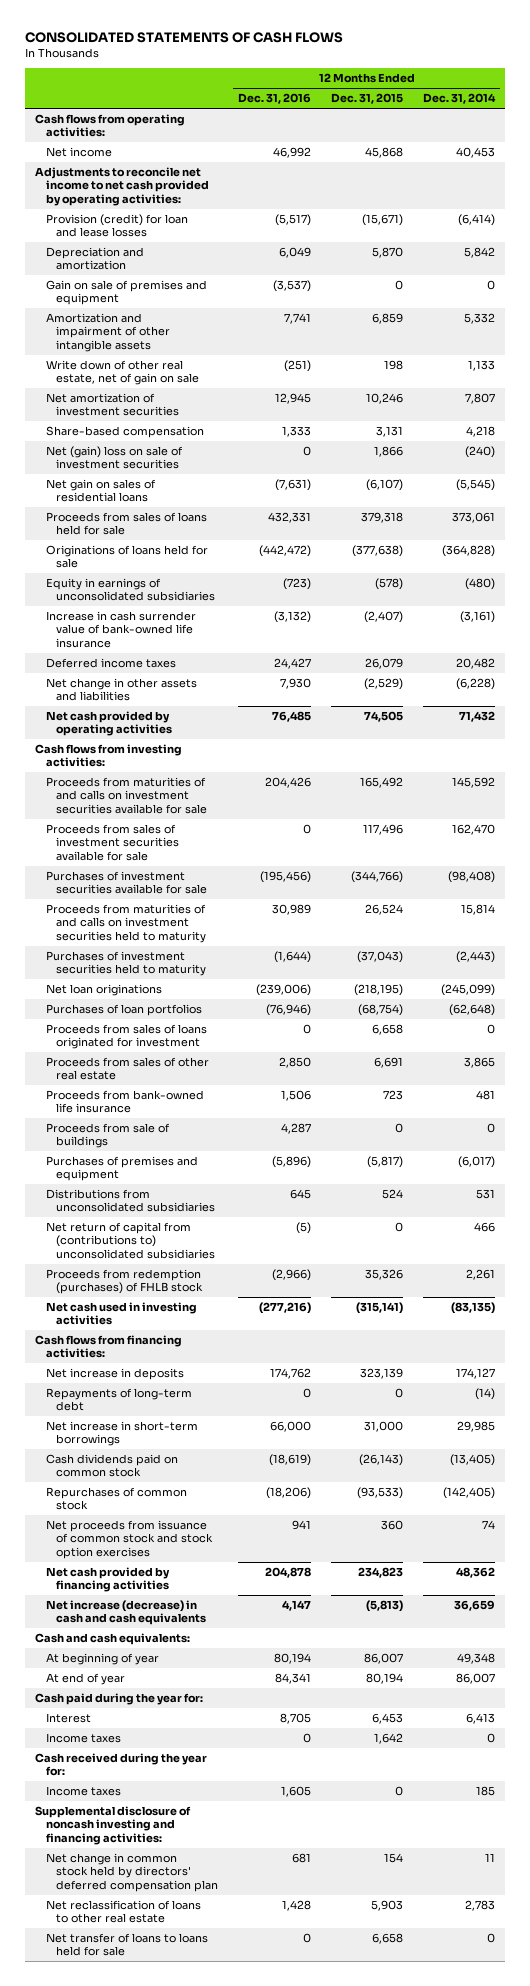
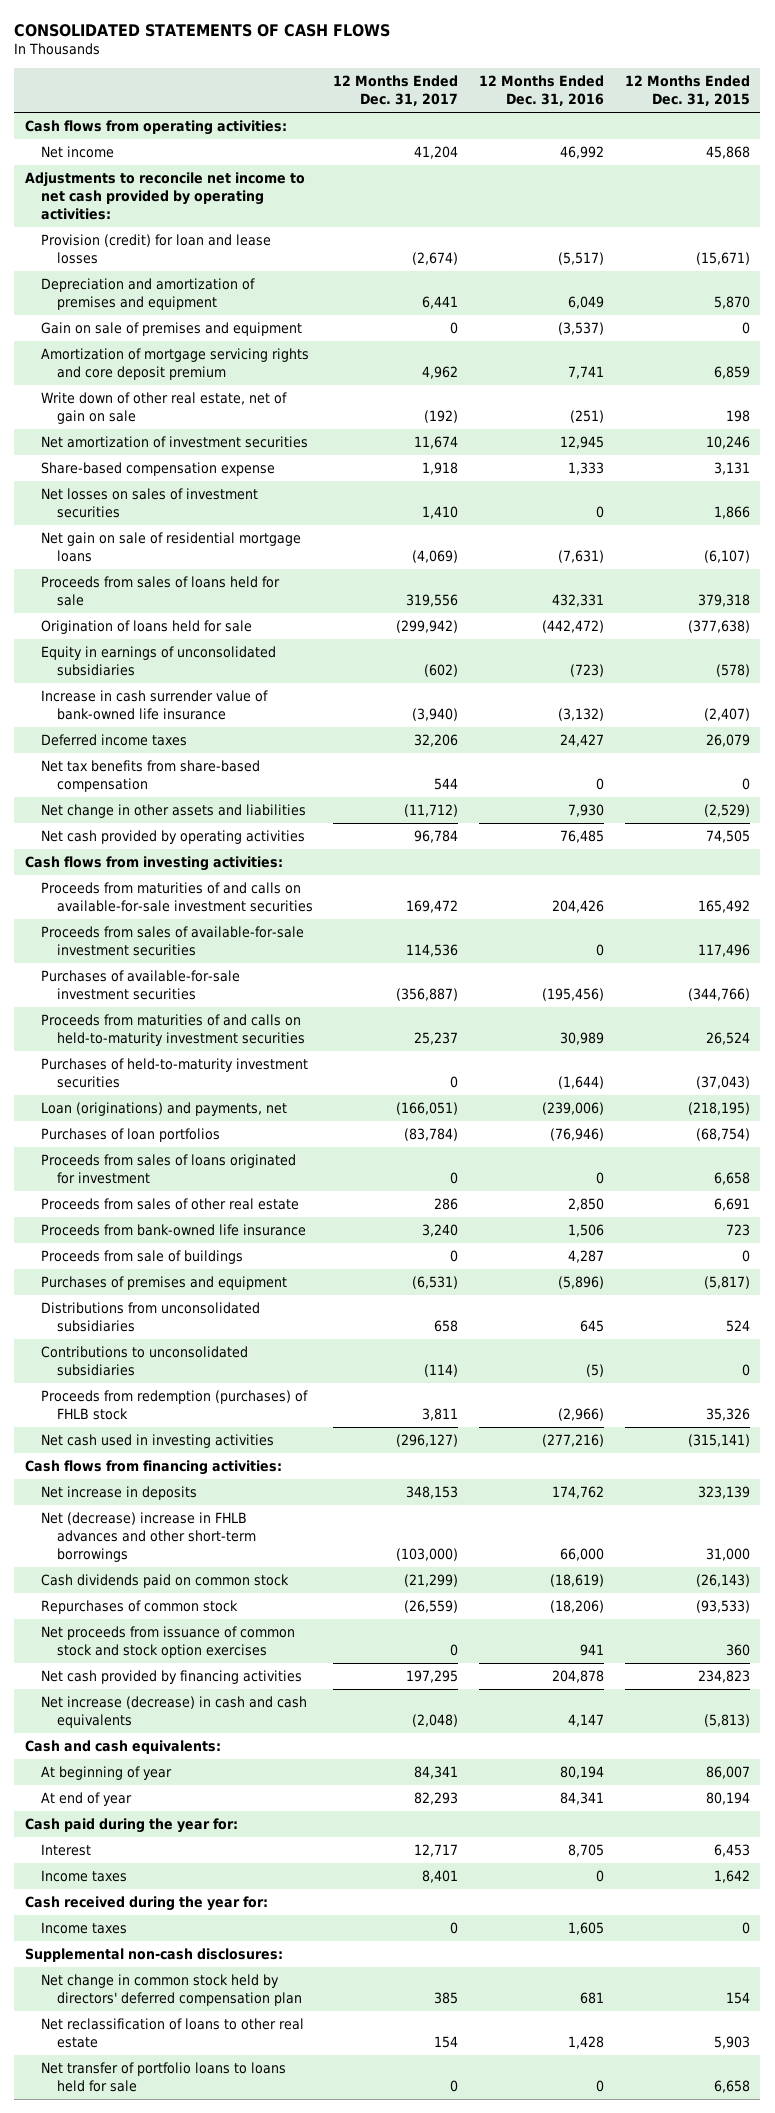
- | 12 Months Ended Dec. 31, 2016 | 12 Months Ended Dec. 31, 2015 | 12 Months Ended Dec. 31, 2014
+ | 12 Months Ended Dec. 31, 2017 | 12 Months Ended Dec. 31, 2016 | 12 Months Ended Dec. 31, 2015
- Depreciation and amortization | 6,049 | 5,870 | 5,842
+ Depreciation and amortization of premises and equipment | 6,441 | 6,049 | 5,870
- Amortization and impairment of other intangible assets | 7,741 | 6,859 | 5,332
+ Amortization of mortgage servicing rights and core deposit premium | 4,962 | 7,741 | 6,859
- Share-based compensation | 1,333 | 3,131 | 4,218
- Net (gain) loss on sale of investment securities | 0 | 1,866 | (240)
- Net gain on sales of residential loans | (7,631) | (6,107) | (5,545)
+ Share-based compensation expense | 1,918 | 1,333 | 3,131
+ Net losses on sales of investment securities | 1,410 | 0 | 1,866
+ Net gain on sale of residential mortgage loans | (4,069) | (7,631) | (6,107)
- Originations of loans held for sale | (442,472) | (377,638) | (364,828)
+ Origination of loans held for sale | (299,942) | (442,472) | (377,638)
+ Net tax benefits from share-based compensation | 544 | 0 | 0
- Proceeds from maturities of and calls on investment securities available for sale | 204,426 | 165,492 | 145,592
- Proceeds from sales of investment securities available for sale | 0 | 117,496 | 162,470
- Purchases of investment securities available for sale | (195,456) | (344,766) | (98,408)
- Proceeds from maturities of and calls on investment securities held to maturity | 30,989 | 26,524 | 15,814
- Purchases of investment securities held to maturity | (1,644) | (37,043) | (2,443)
- Net loan originations | (239,006) | (218,195) | (245,099)
+ Proceeds from maturities of and calls on available-for-sale investment securities | 169,472 | 204,426 | 165,492
+ Proceeds from sales of available-for-sale investment securities | 114,536 | 0 | 117,496
+ Purchases of available-for-sale investment securities | (356,887) | (195,456) | (344,766)
+ Proceeds from maturities of and calls on held-to-maturity investment securities | 25,237 | 30,989 | 26,524
+ Purchases of held-to-maturity investment securities | 0 | (1,644) | (37,043)
+ Loan (originations) and payments, net | (166,051) | (239,006) | (218,195)
- Net return of capital from (contributions to) unconsolidated subsidiaries | (5) | 0 | 466
+ Contributions to unconsolidated subsidiaries | (114) | (5) | 0
- Repayments of long-term debt | 0 | 0 | (14)
- Net increase in short-term borrowings | 66,000 | 31,000 | 29,985
+ Net (decrease) increase in FHLB advances and other short-term borrowings | (103,000) | 66,000 | 31,000
- Supplemental disclosure of noncash investing and financing activities:
+ Supplemental non-cash disclosures:
- Net transfer of loans to loans held for sale | 0 | 6,658 | 0
+ Net transfer of portfolio loans to loans held for sale | 0 | 0 | 6,658

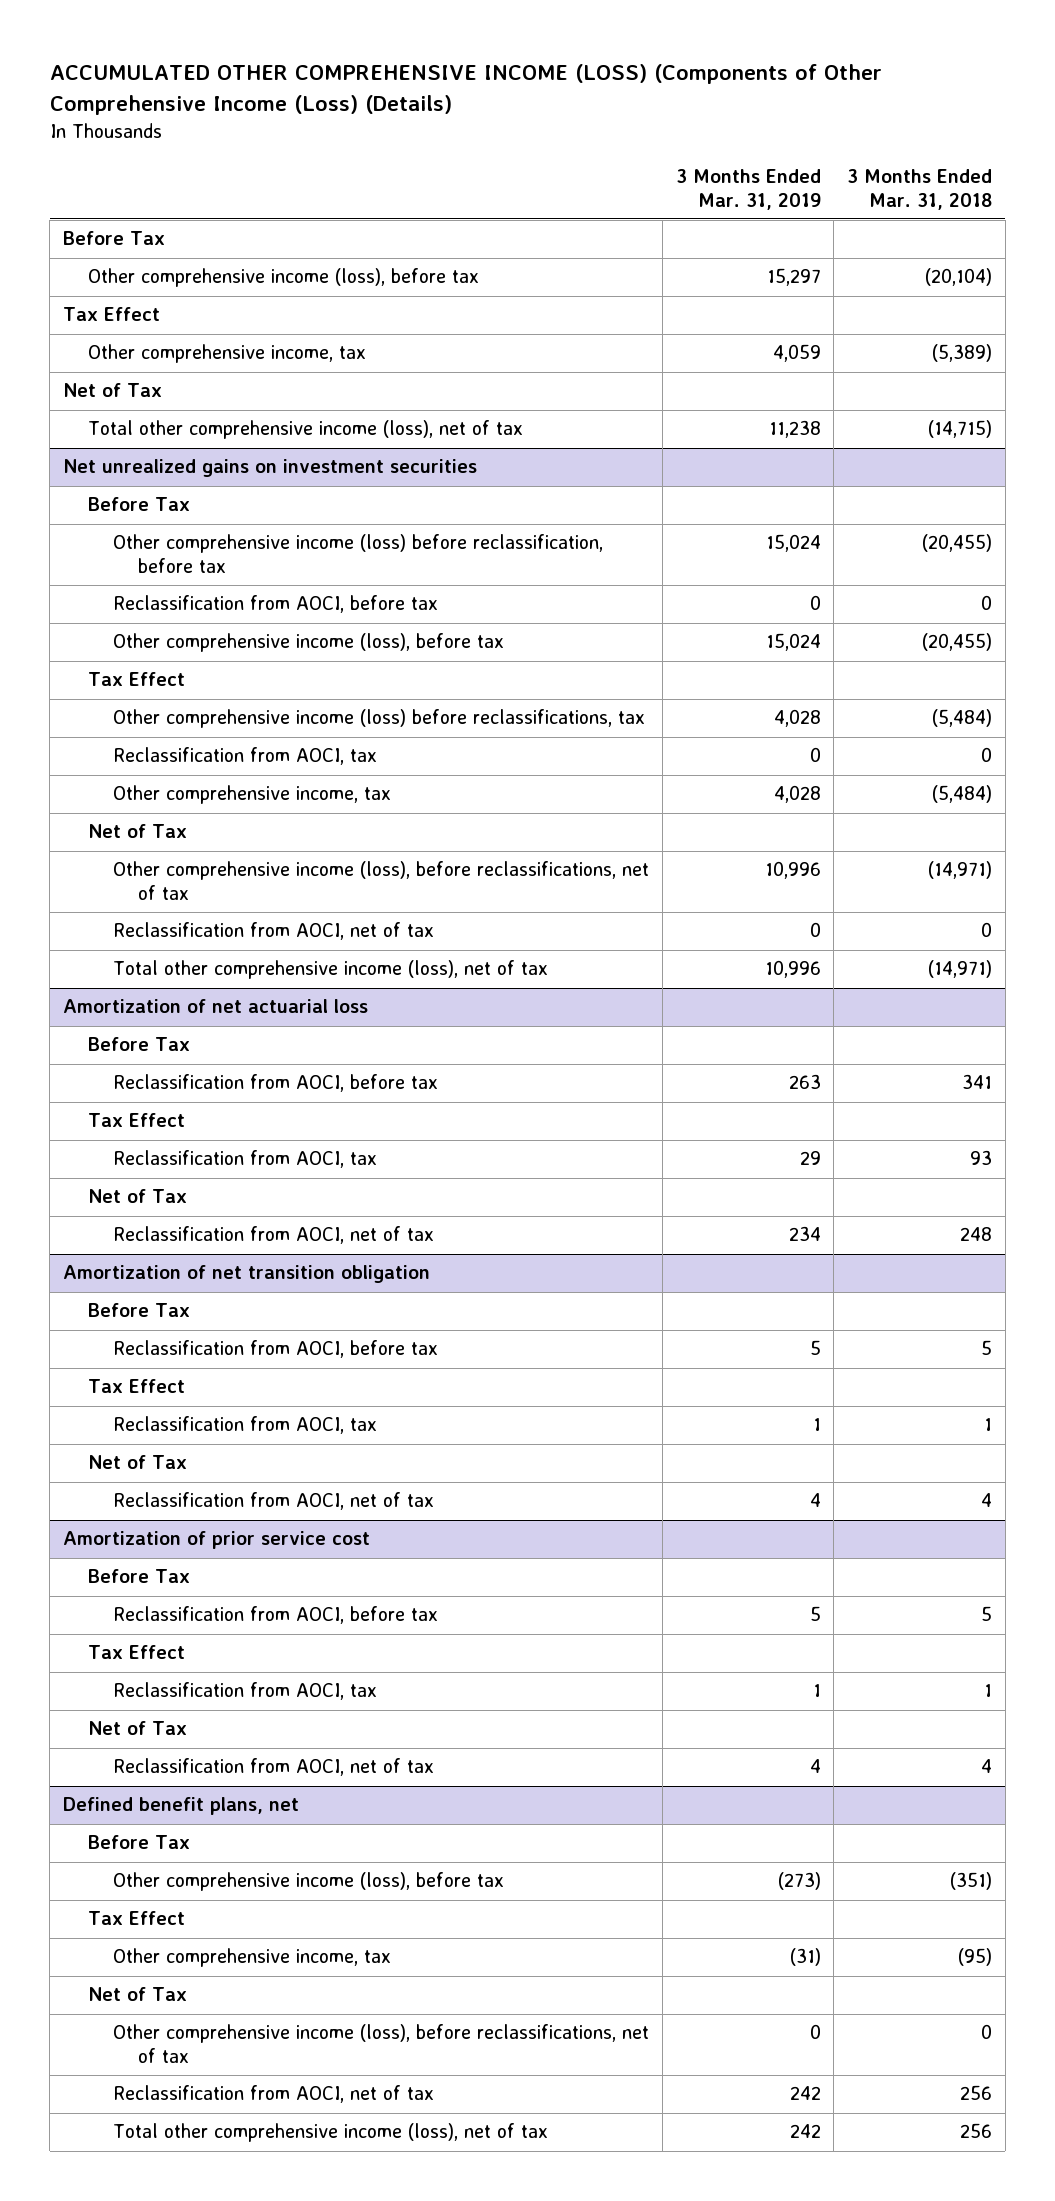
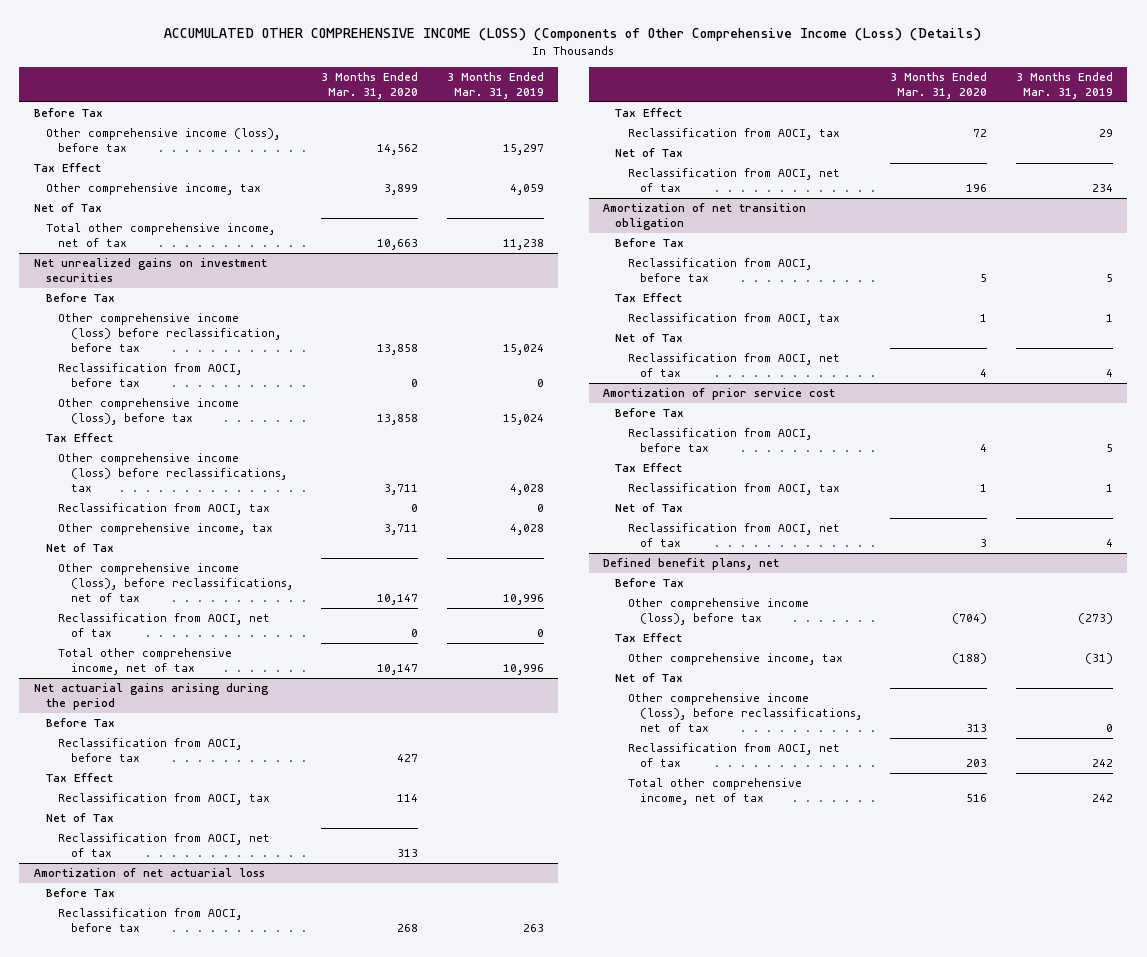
- | 3 Months Ended Mar. 31, 2019 | 3 Months Ended Mar. 31, 2018
+ | 3 Months Ended Mar. 31, 2020 | 3 Months Ended Mar. 31, 2019
- Total other comprehensive income (loss), net of tax | 11,238 | (14,715)
+ Total other comprehensive income, net of tax | 10,663 | 11,238
@ Net unrealized gains on investment securities
- Total other comprehensive income (loss), net of tax | 10,996 | (14,971)
+ Total other comprehensive income, net of tax | 10,147 | 10,996
+ Net actuarial gains arising during the period
+ Before Tax
+ Reclassification from AOCI, before tax | 427 |
+ Tax Effect
+ Reclassification from AOCI, tax | 114 |
+ Net of Tax
+ Reclassification from AOCI, net of tax | 313 |
@ Defined benefit plans, net
- Total other comprehensive income (loss), net of tax | 242 | 256
+ Total other comprehensive income, net of tax | 516 | 242

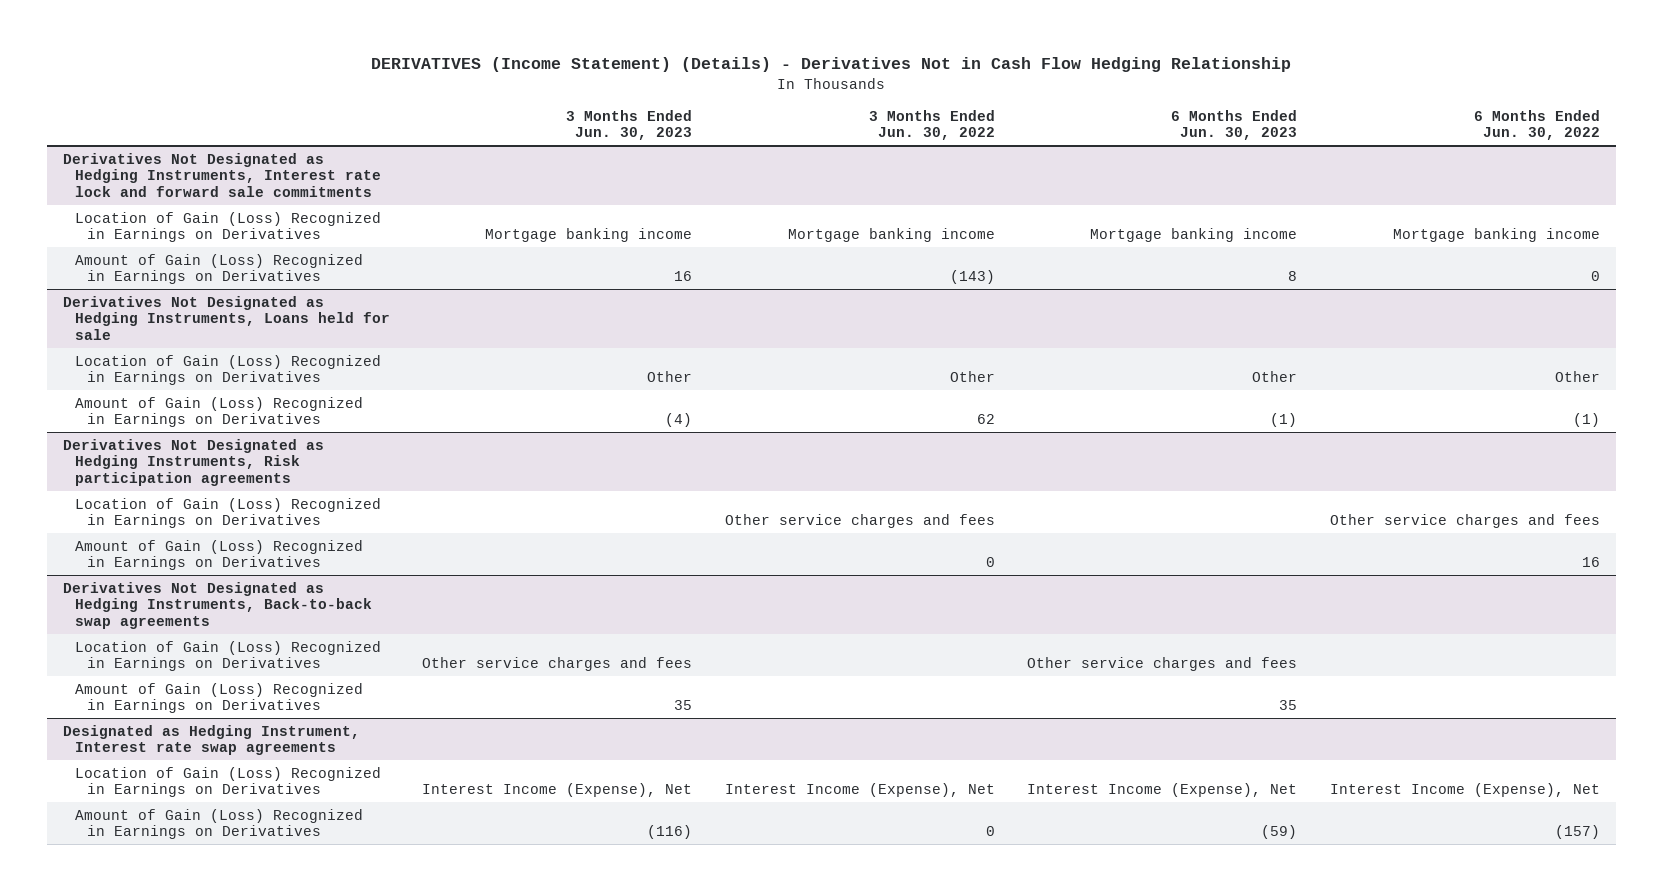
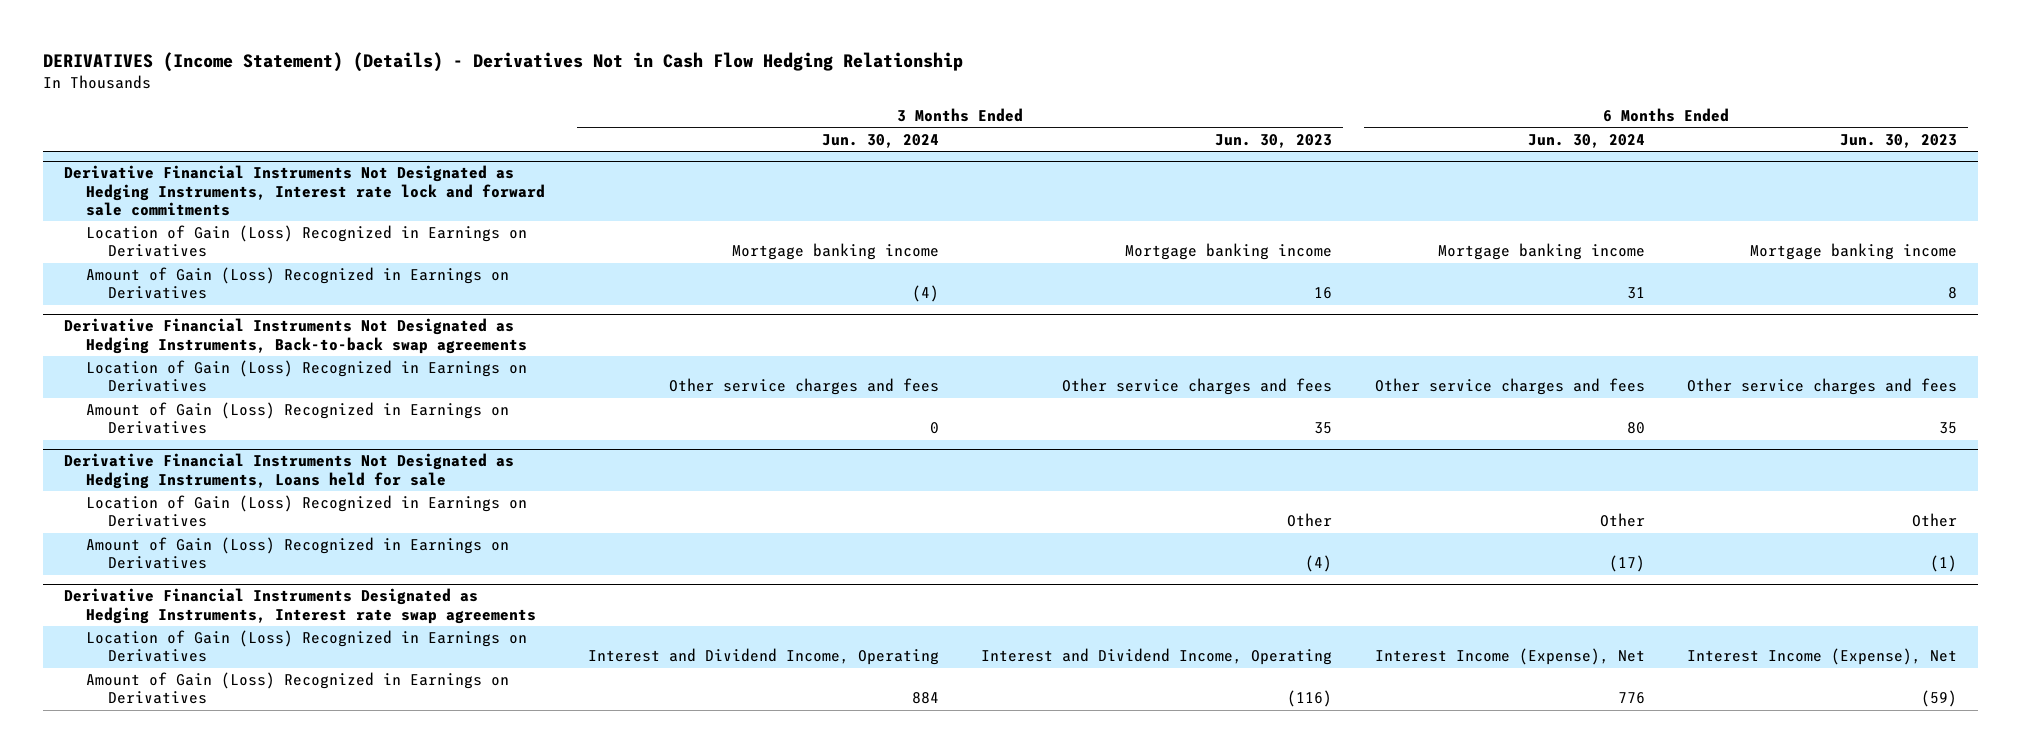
- | 3 Months Ended Jun. 30, 2023 | 3 Months Ended Jun. 30, 2022 | 6 Months Ended Jun. 30, 2023 | 6 Months Ended Jun. 30, 2022
+ | 3 Months Ended Jun. 30, 2024 | 3 Months Ended Jun. 30, 2023 | 6 Months Ended Jun. 30, 2024 | 6 Months Ended Jun. 30, 2023
- Derivatives Not Designated as Hedging Instruments, Interest rate lock and forward sale commitments
+ Derivative Financial Instruments Not Designated as Hedging Instruments, Interest rate lock and forward sale commitments
- Derivatives Not Designated as Hedging Instruments, Loans held for sale
- Location of Gain (Loss) Recognized in Earnings on Derivatives | Other | Other | Other | Other
- Amount of Gain (Loss) Recognized in Earnings on Derivatives | (4) | 62 | (1) | (1)
- Derivatives Not Designated as Hedging Instruments, Risk participation agreements
- Location of Gain (Loss) Recognized in Earnings on Derivatives | | Other service charges and fees | | Other service charges and fees
- Amount of Gain (Loss) Recognized in Earnings on Derivatives | | 0 | | 16
- Derivatives Not Designated as Hedging Instruments, Back-to-back swap agreements
+ Derivative Financial Instruments Not Designated as Hedging Instruments, Back-to-back swap agreements
- Designated as Hedging Instrument, Interest rate swap agreements
- Location of Gain (Loss) Recognized in Earnings on Derivatives | Interest Income (Expense), Net | Interest Income (Expense), Net | Interest Income (Expense), Net | Interest Income (Expense), Net
+ Derivative Financial Instruments Not Designated as Hedging Instruments, Loans held for sale
+ Location of Gain (Loss) Recognized in Earnings on Derivatives | | Other | Other | Other
+ Amount of Gain (Loss) Recognized in Earnings on Derivatives | | (4) | (17) | (1)
+ Derivative Financial Instruments Designated as Hedging Instruments, Interest rate swap agreements
+ Location of Gain (Loss) Recognized in Earnings on Derivatives | Interest and Dividend Income, Operating | Interest and Dividend Income, Operating | Interest Income (Expense), Net | Interest Income (Expense), Net

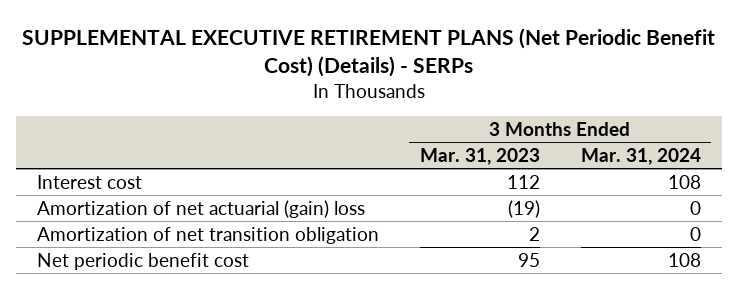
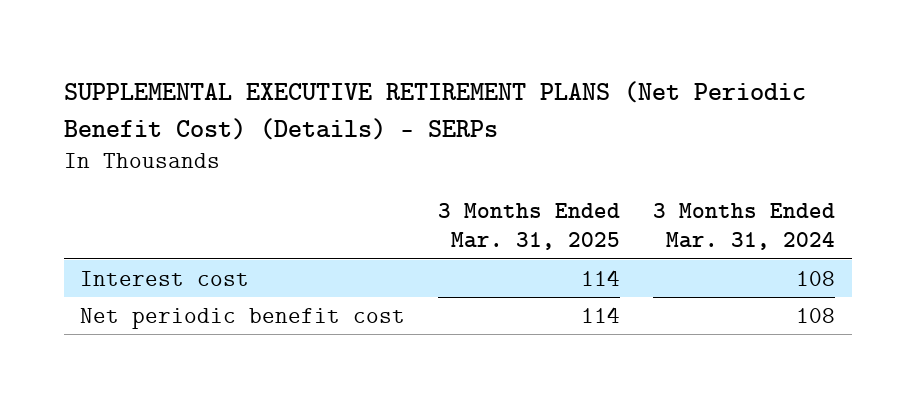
- | 3 Months Ended Mar. 31, 2023 | 3 Months Ended Mar. 31, 2024
+ | 3 Months Ended Mar. 31, 2025 | 3 Months Ended Mar. 31, 2024
- Amortization of net actuarial (gain) loss | (19) | 0
- Amortization of net transition obligation | 2 | 0

